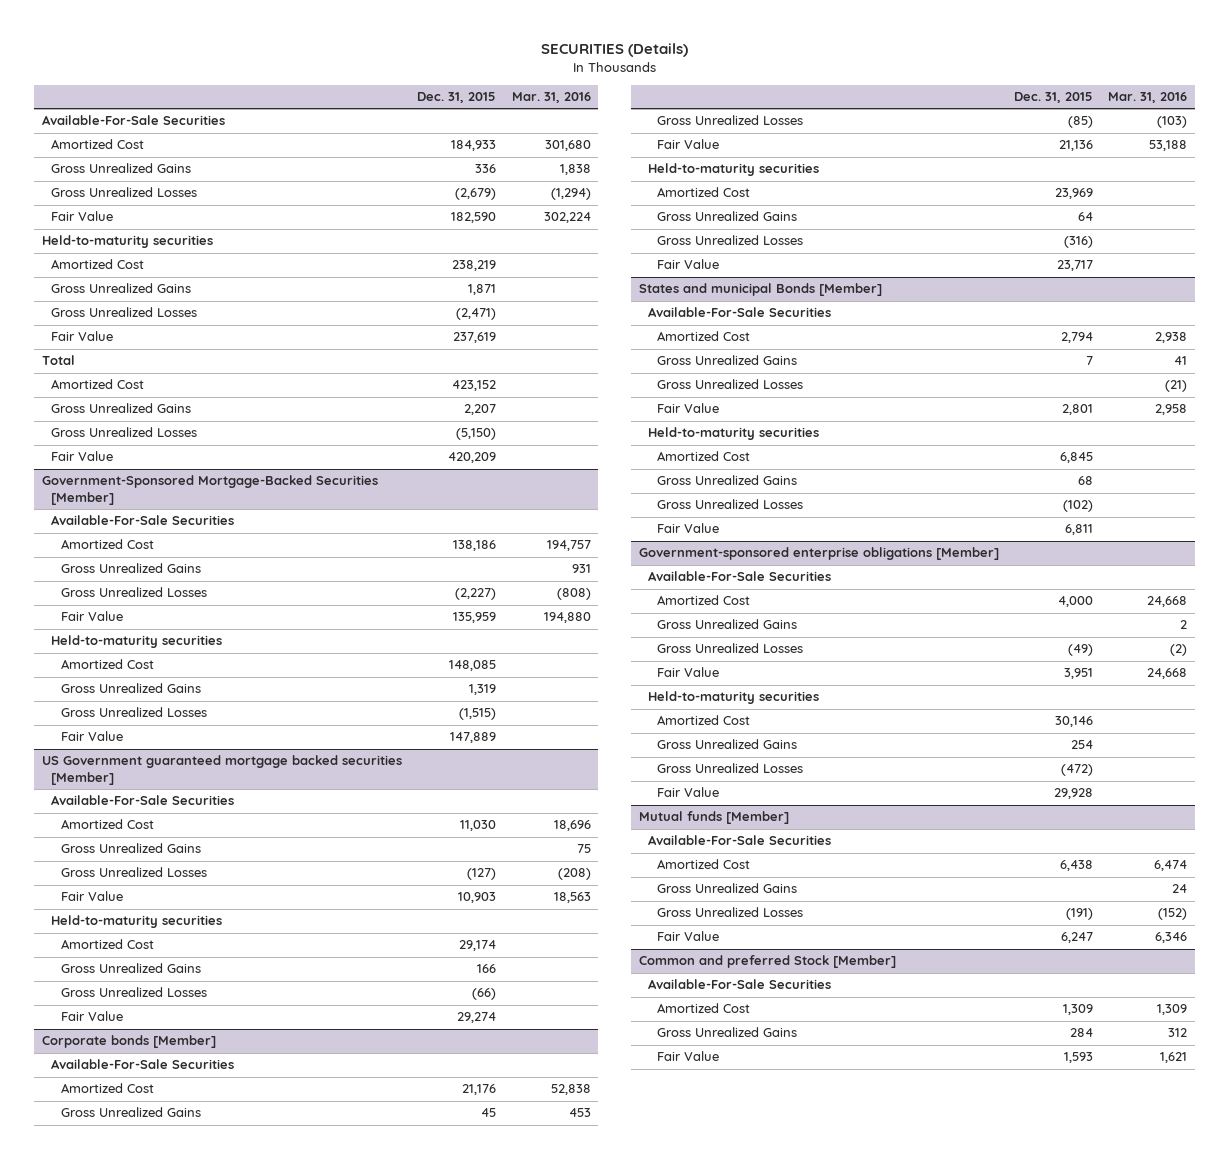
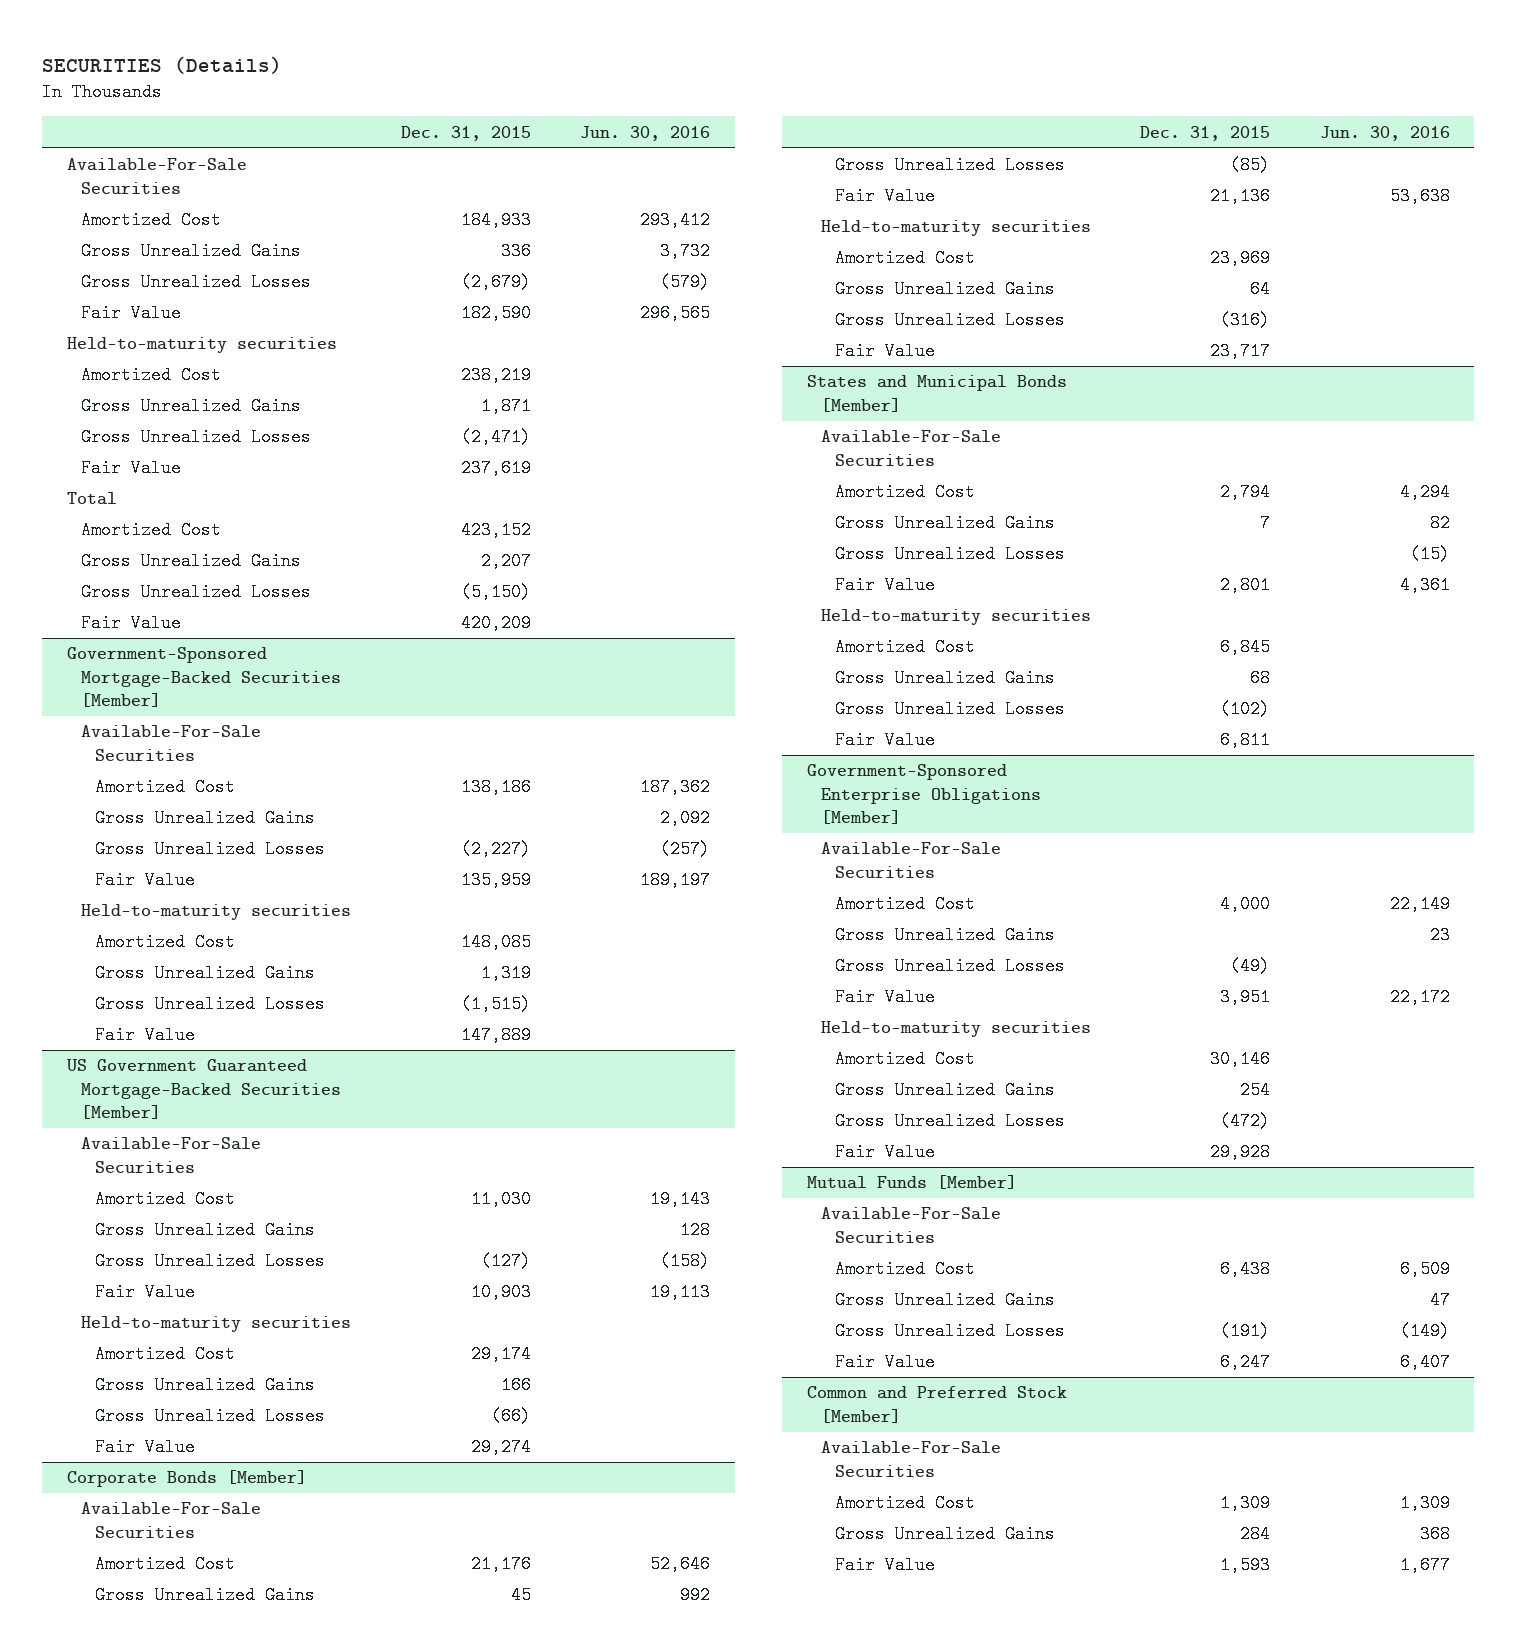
- | Dec. 31, 2015 | Mar. 31, 2016
+ | Dec. 31, 2015 | Jun. 30, 2016
- US Government guaranteed mortgage backed securities [Member]
+ US Government Guaranteed Mortgage-Backed Securities [Member]
- Corporate bonds [Member]
+ Corporate Bonds [Member]
- States and municipal Bonds [Member]
+ States and Municipal Bonds [Member]
- Government-sponsored enterprise obligations [Member]
+ Government-Sponsored Enterprise Obligations [Member]
- Mutual funds [Member]
+ Mutual Funds [Member]
- Common and preferred Stock [Member]
+ Common and Preferred Stock [Member]

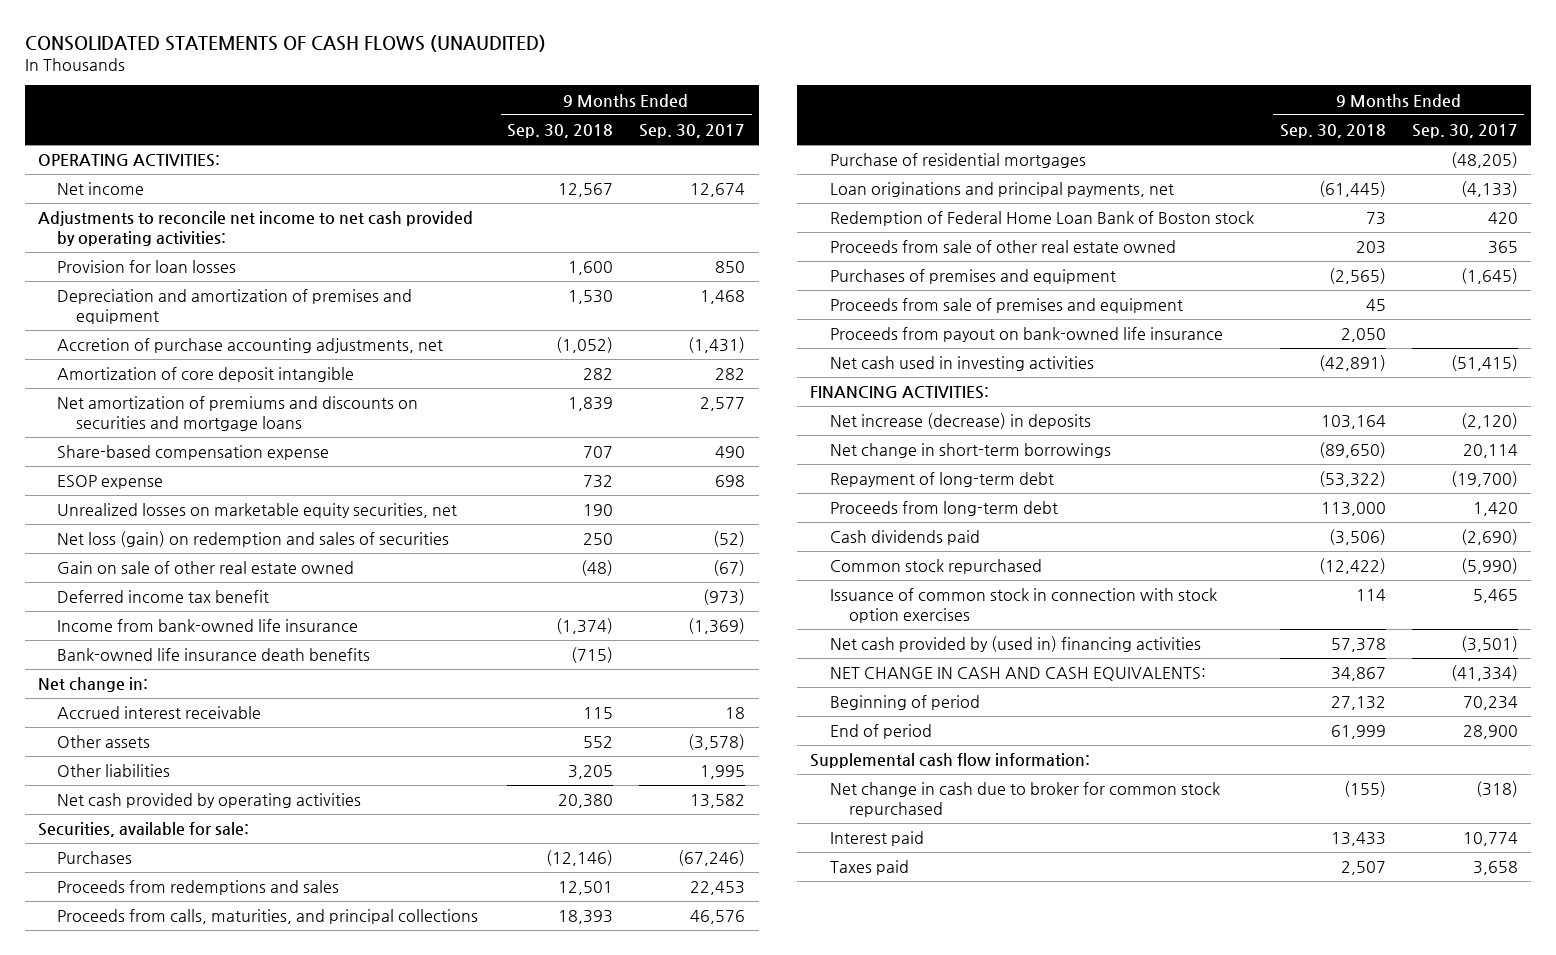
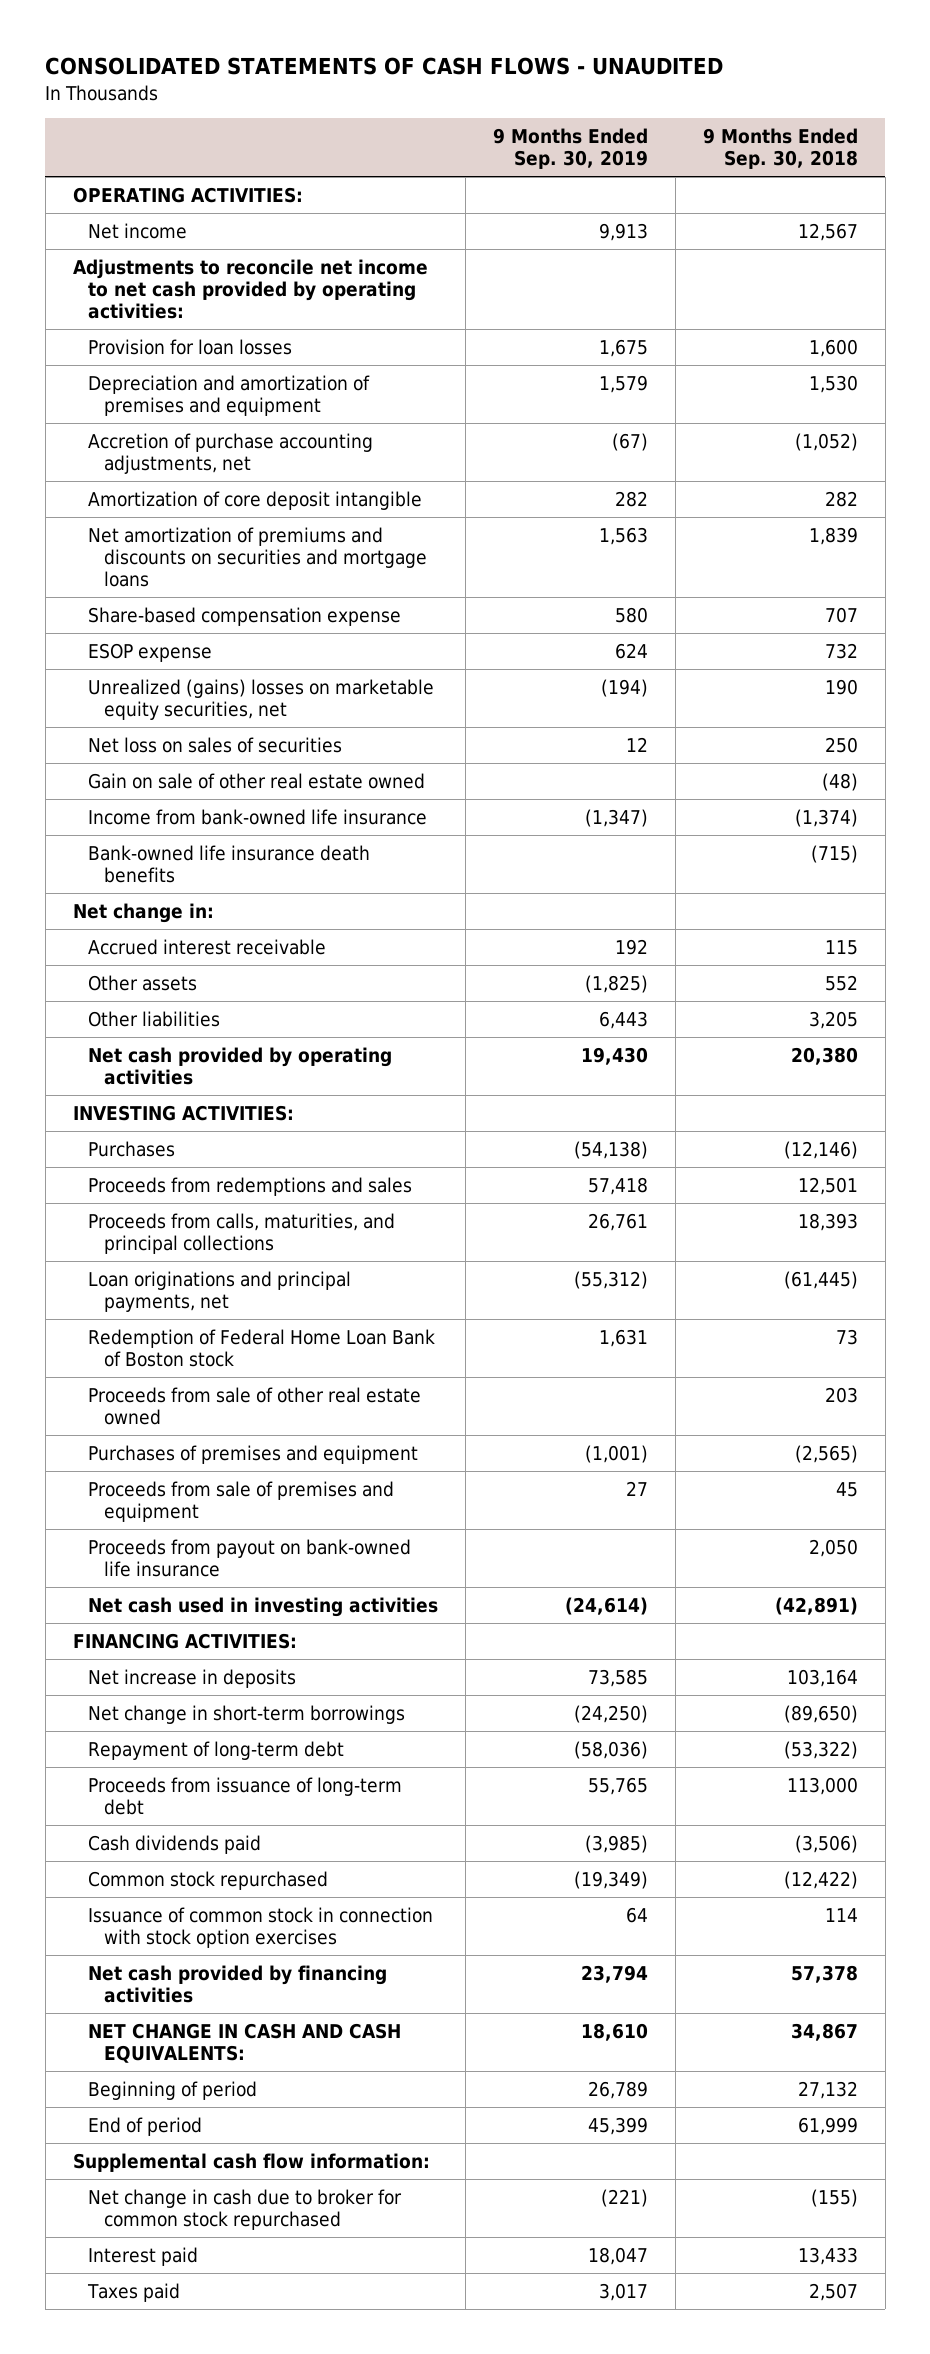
- CONSOLIDATED STATEMENTS OF CASH FLOWS (UNAUDITED)
+ CONSOLIDATED STATEMENTS OF CASH FLOWS - UNAUDITED
- | 9 Months Ended Sep. 30, 2018 | 9 Months Ended Sep. 30, 2017
+ | 9 Months Ended Sep. 30, 2019 | 9 Months Ended Sep. 30, 2018
- Unrealized losses on marketable equity securities, net | 190 |
- Net loss (gain) on redemption and sales of securities | 250 | (52)
+ Unrealized (gains) losses on marketable equity securities, net | (194) | 190
+ Net loss on sales of securities | 12 | 250
- Deferred income tax benefit | | (973)
- Securities, available for sale:
+ INVESTING ACTIVITIES:
- Purchase of residential mortgages | | (48,205)
- Net increase (decrease) in deposits | 103,164 | (2,120)
+ Net increase in deposits | 73,585 | 103,164
- Proceeds from long-term debt | 113,000 | 1,420
+ Proceeds from issuance of long-term debt | 55,765 | 113,000
- Net cash provided by (used in) financing activities | 57,378 | (3,501)
+ Net cash provided by financing activities | 23,794 | 57,378

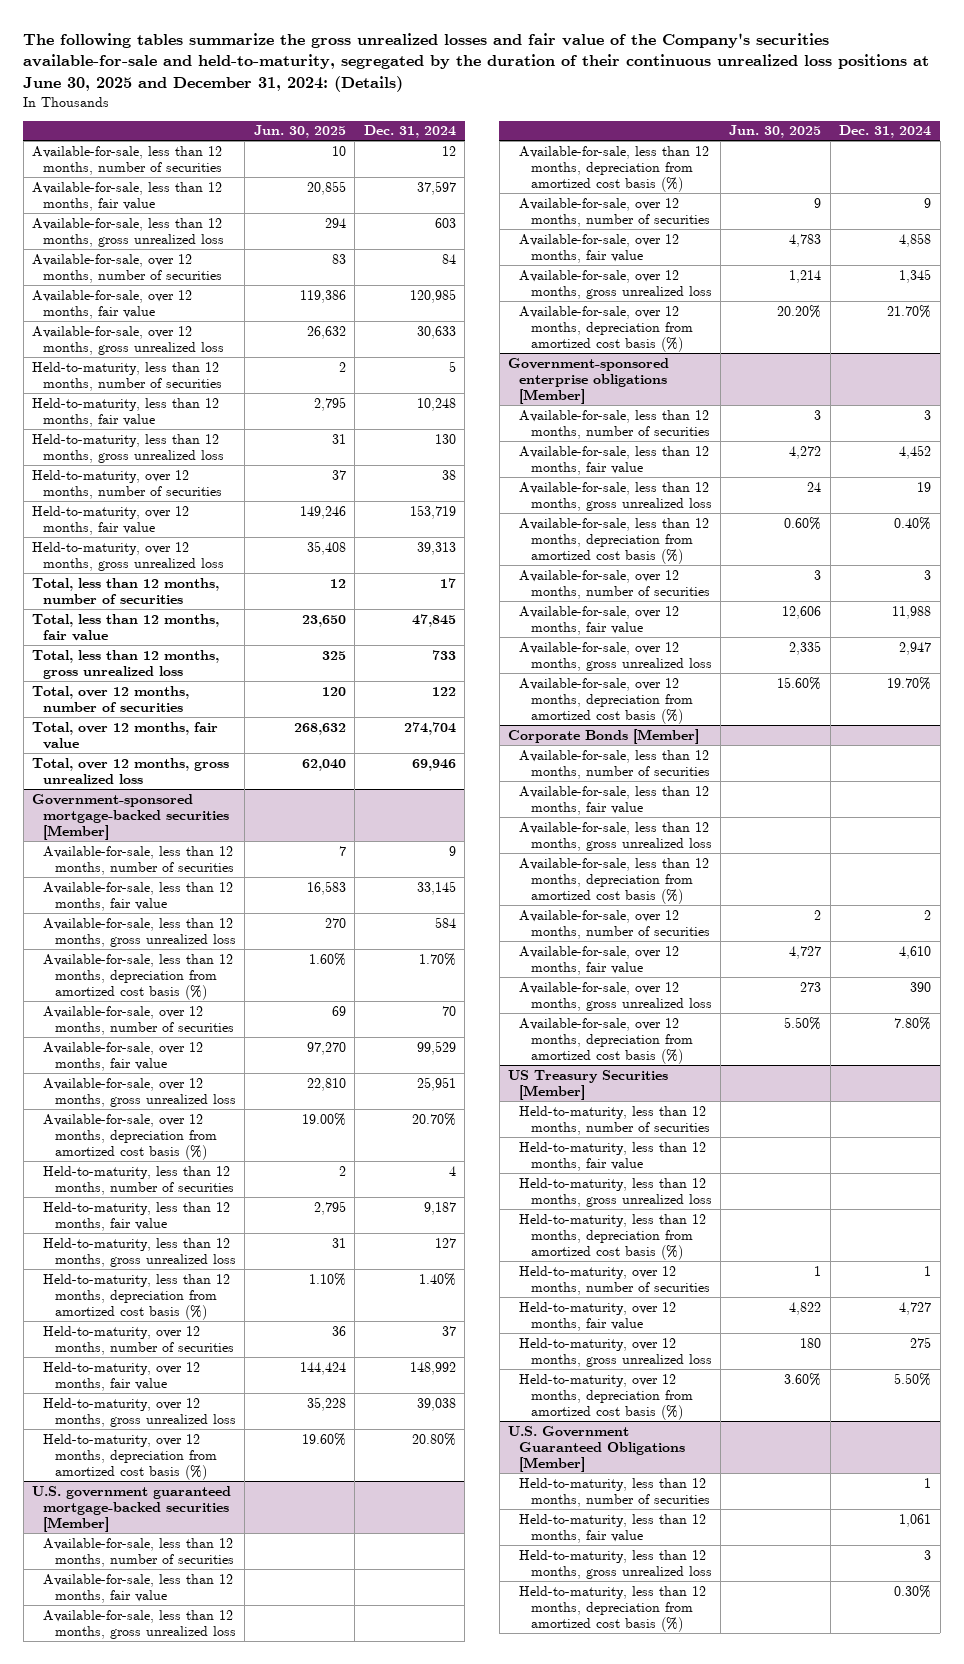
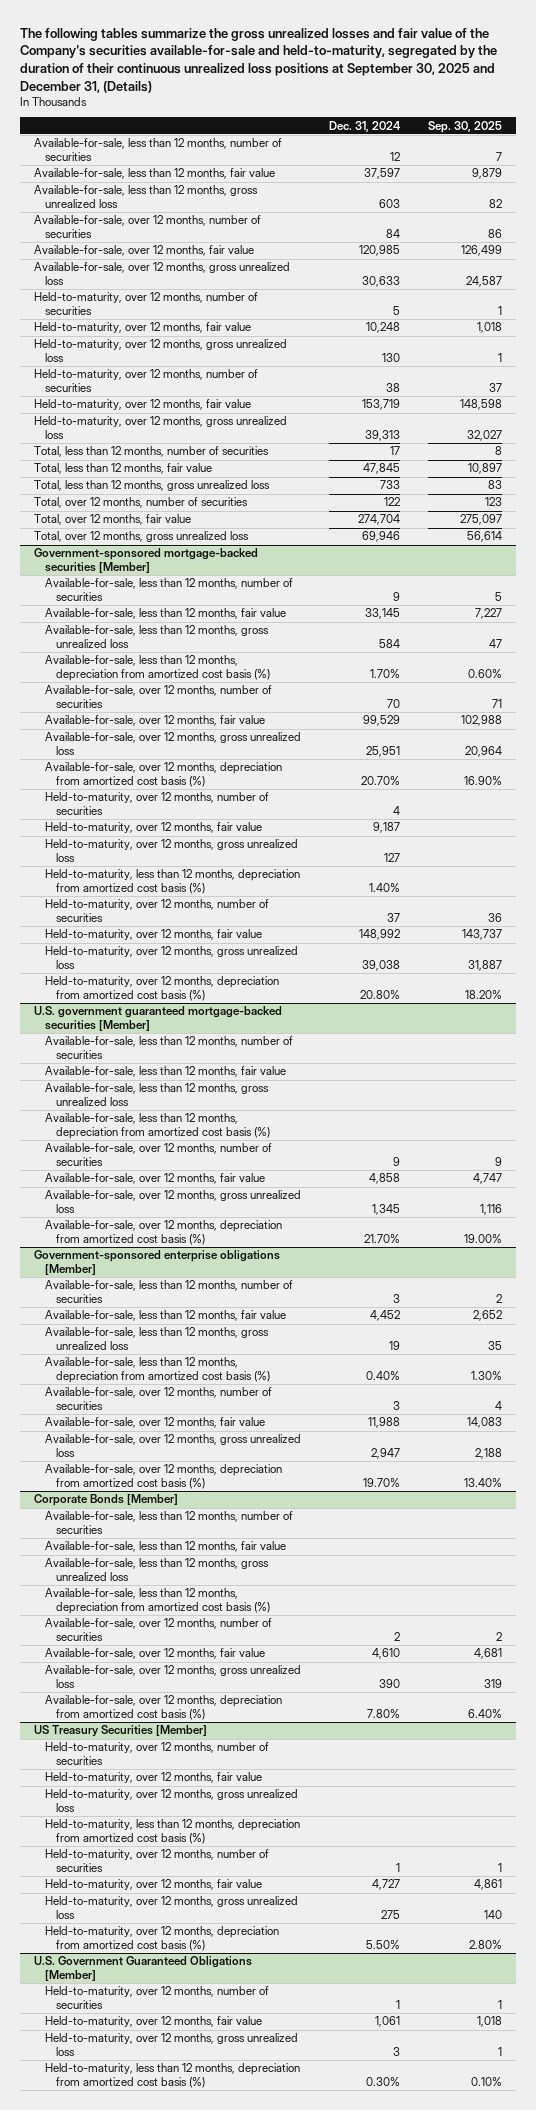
- The following tables summarize the gross unrealized losses and fair value of the Company's securities available-for-sale and held-to-maturity, segregated by the duration of their continuous unrealized loss positions at June 30, 2025 and December 31, 2024: (Details)
+ The following tables summarize the gross unrealized losses and fair value of the Company's securities available-for-sale and held-to-maturity, segregated by the duration of their continuous unrealized loss positions at September 30, 2025 and December 31, (Details)
- | Jun. 30, 2025 | Dec. 31, 2024
+ | Dec. 31, 2024 | Sep. 30, 2025
- Held-to-maturity, less than 12 months, number of securities | 2 | 5
- Held-to-maturity, less than 12 months, fair value | 2,795 | 10,248
- Held-to-maturity, less than 12 months, gross unrealized loss | 31 | 130
+ Held-to-maturity, over 12 months, number of securities | 5 | 1
+ Held-to-maturity, over 12 months, fair value | 10,248 | 1,018
+ Held-to-maturity, over 12 months, gross unrealized loss | 130 | 1
@ Government-sponsored mortgage-backed securities [Member]
- Held-to-maturity, less than 12 months, number of securities | 2 | 4
- Held-to-maturity, less than 12 months, fair value | 2,795 | 9,187
- Held-to-maturity, less than 12 months, gross unrealized loss | 31 | 127
+ Held-to-maturity, over 12 months, number of securities | 4 |
+ Held-to-maturity, over 12 months, fair value | 9,187 |
+ Held-to-maturity, over 12 months, gross unrealized loss | 127 |
@ US Treasury Securities [Member]
- Held-to-maturity, less than 12 months, number of securities
- Held-to-maturity, less than 12 months, fair value
- Held-to-maturity, less than 12 months, gross unrealized loss
+ Held-to-maturity, over 12 months, number of securities
+ Held-to-maturity, over 12 months, fair value
+ Held-to-maturity, over 12 months, gross unrealized loss
@ U.S. Government Guaranteed Obligations [Member]
- Held-to-maturity, less than 12 months, number of securities | | 1
- Held-to-maturity, less than 12 months, fair value | | 1,061
- Held-to-maturity, less than 12 months, gross unrealized loss | | 3
+ Held-to-maturity, over 12 months, number of securities | 1 | 1
+ Held-to-maturity, over 12 months, fair value | 1,061 | 1,018
+ Held-to-maturity, over 12 months, gross unrealized loss | 3 | 1

